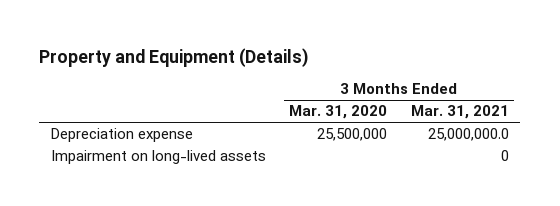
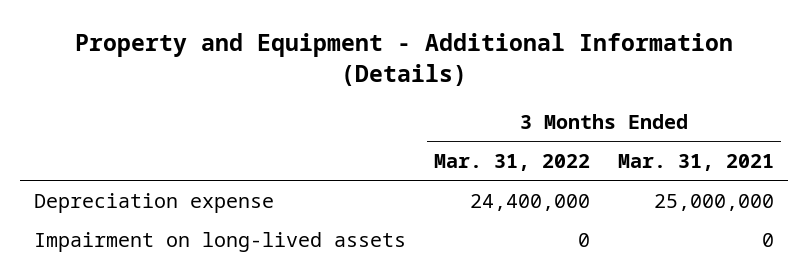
- Property and Equipment (Details)
+ Property and Equipment - Additional Information (Details)
- | 3 Months Ended Mar. 31, 2020 | 3 Months Ended Mar. 31, 2021
+ | 3 Months Ended Mar. 31, 2022 | 3 Months Ended Mar. 31, 2021
- Depreciation expense | 25,500,000 | 25,000,000.0
+ Depreciation expense | 24,400,000 | 25,000,000

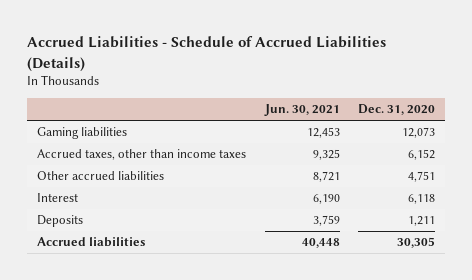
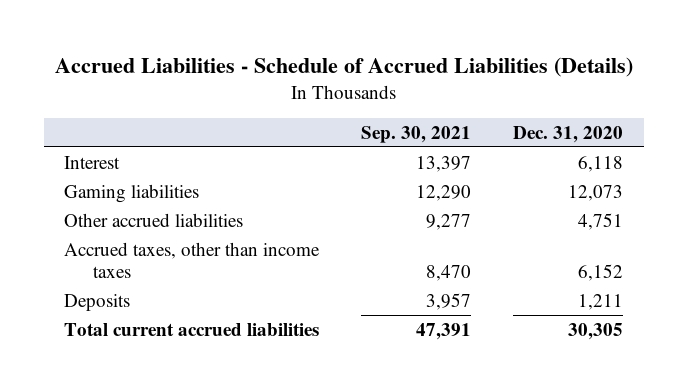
- | Jun. 30, 2021 | Dec. 31, 2020
+ | Sep. 30, 2021 | Dec. 31, 2020
moved up: Interest | 13,397 | 6,118
moved down: Accrued taxes, other than income taxes | 8,470 | 6,152
- Accrued liabilities | 40,448 | 30,305
+ Total current accrued liabilities | 47,391 | 30,305

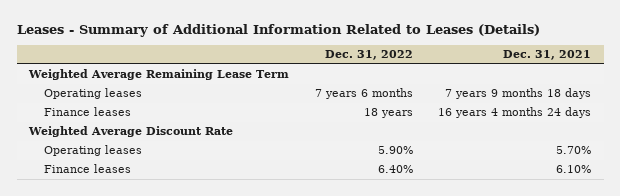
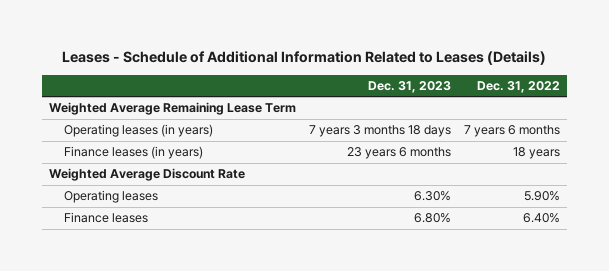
- Leases - Summary of Additional Information Related to Leases (Details)
+ Leases - Schedule of Additional Information Related to Leases (Details)
- | Dec. 31, 2022 | Dec. 31, 2021
+ | Dec. 31, 2023 | Dec. 31, 2022
- Operating leases | 7 years 6 months | 7 years 9 months 18 days
- Finance leases | 18 years | 16 years 4 months 24 days
+ Operating leases (in years) | 7 years 3 months 18 days | 7 years 6 months
+ Finance leases (in years) | 23 years 6 months | 18 years

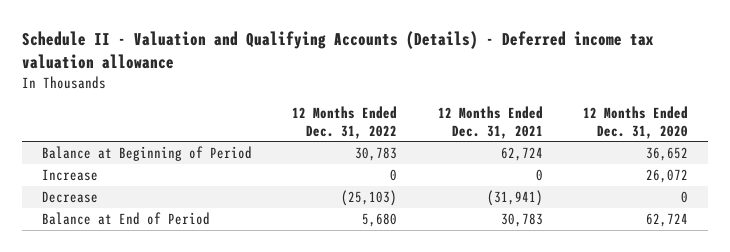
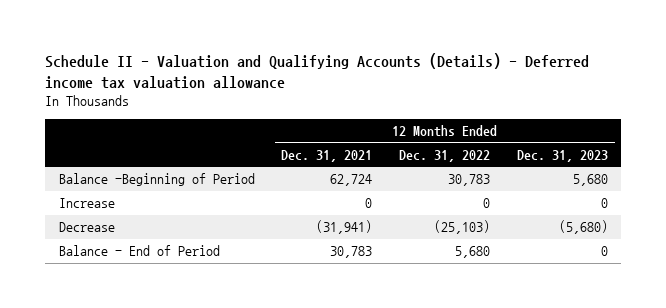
- | 12 Months Ended Dec. 31, 2022 | 12 Months Ended Dec. 31, 2021 | 12 Months Ended Dec. 31, 2020
+ | 12 Months Ended Dec. 31, 2021 | 12 Months Ended Dec. 31, 2022 | 12 Months Ended Dec. 31, 2023
- Balance at Beginning of Period | 30,783 | 62,724 | 36,652
+ Balance -Beginning of Period | 62,724 | 30,783 | 5,680
- Balance at End of Period | 5,680 | 30,783 | 62,724
+ Balance - End of Period | 30,783 | 5,680 | 0

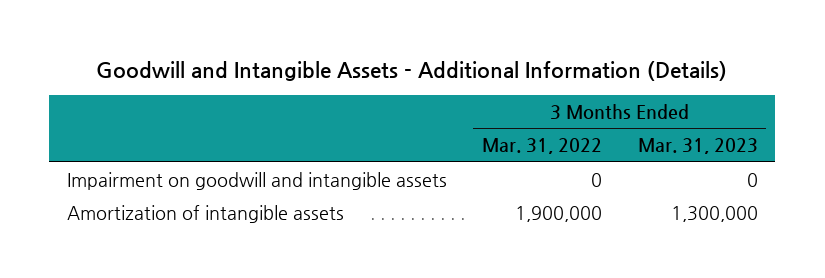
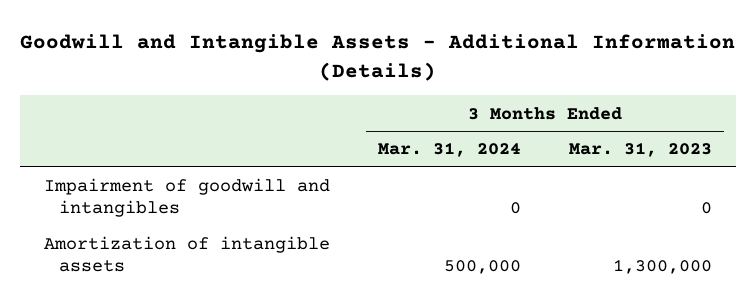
- | 3 Months Ended Mar. 31, 2022 | 3 Months Ended Mar. 31, 2023
+ | 3 Months Ended Mar. 31, 2024 | 3 Months Ended Mar. 31, 2023
- Impairment on goodwill and intangible assets | 0 | 0
+ Impairment of goodwill and intangibles | 0 | 0

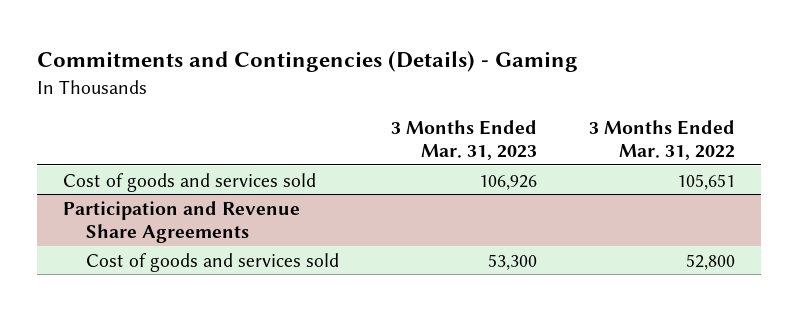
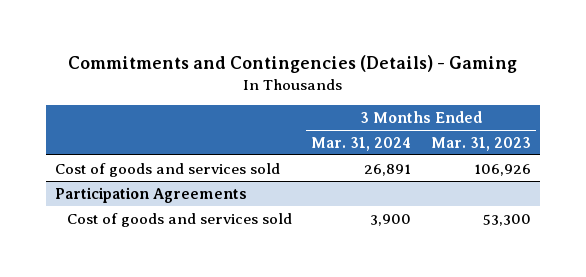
- | 3 Months Ended Mar. 31, 2023 | 3 Months Ended Mar. 31, 2022
+ | 3 Months Ended Mar. 31, 2024 | 3 Months Ended Mar. 31, 2023
- Participation and Revenue Share Agreements
+ Participation Agreements

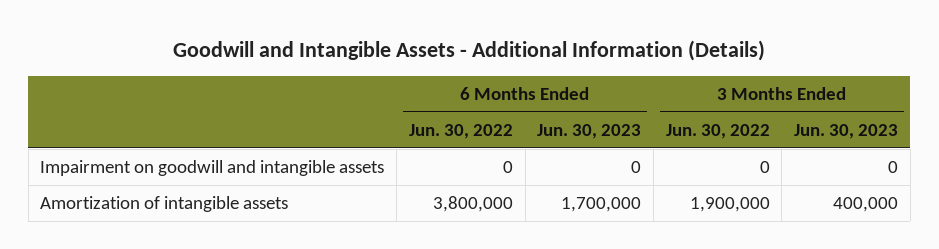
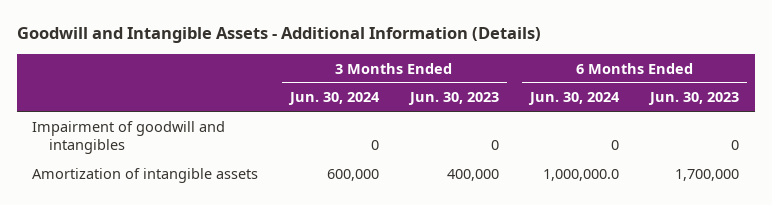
- | 6 Months Ended Jun. 30, 2022 | 6 Months Ended Jun. 30, 2023 | 3 Months Ended Jun. 30, 2022 | 3 Months Ended Jun. 30, 2023
+ | 3 Months Ended Jun. 30, 2024 | 3 Months Ended Jun. 30, 2023 | 6 Months Ended Jun. 30, 2024 | 6 Months Ended Jun. 30, 2023
- Impairment on goodwill and intangible assets | 0 | 0 | 0 | 0
+ Impairment of goodwill and intangibles | 0 | 0 | 0 | 0

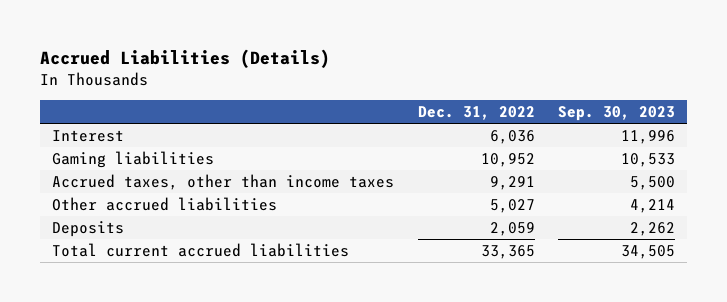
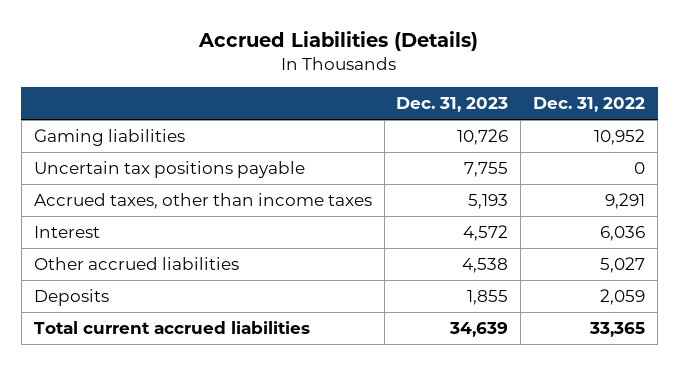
- | Dec. 31, 2022 | Sep. 30, 2023
+ | Dec. 31, 2023 | Dec. 31, 2022
+ Uncertain tax positions payable | 7,755 | 0
moved down: Interest | 4,572 | 6,036

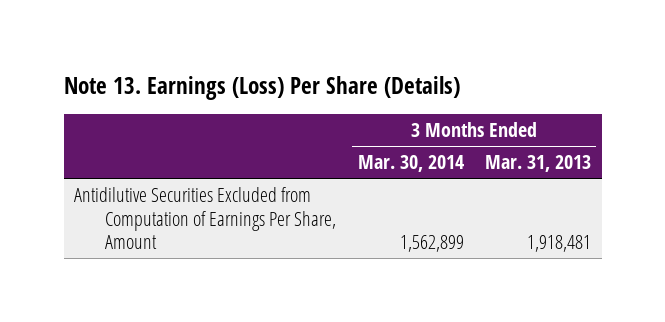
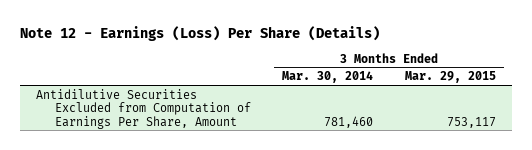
- Note 13. Earnings (Loss) Per Share (Details)
+ Note 12 - Earnings (Loss) Per Share (Details)
- | 3 Months Ended Mar. 30, 2014 | 3 Months Ended Mar. 31, 2013
+ | 3 Months Ended Mar. 30, 2014 | 3 Months Ended Mar. 29, 2015
- Antidilutive Securities Excluded from Computation of Earnings Per Share, Amount | 1,562,899 | 1,918,481
+ Antidilutive Securities Excluded from Computation of Earnings Per Share, Amount | 781,460 | 753,117

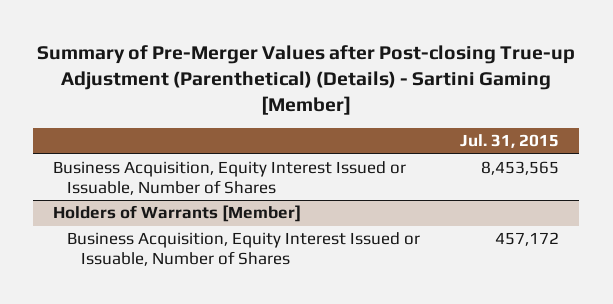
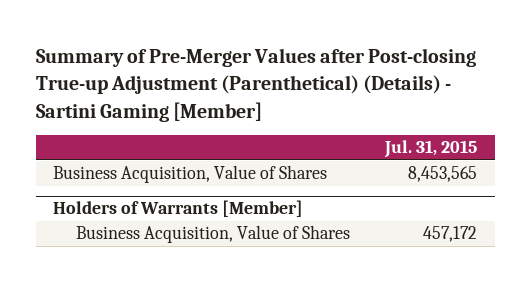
- Business Acquisition, Equity Interest Issued or Issuable, Number of Shares | 8,453,565
+ Business Acquisition, Value of Shares | 8,453,565
@ Holders of Warrants [Member]
- Business Acquisition, Equity Interest Issued or Issuable, Number of Shares | 457,172
+ Business Acquisition, Value of Shares | 457,172

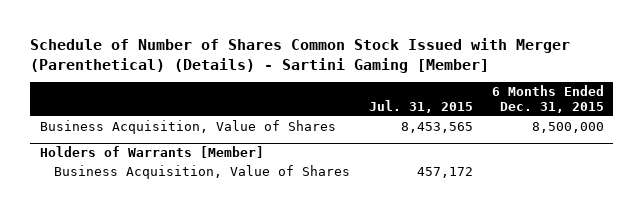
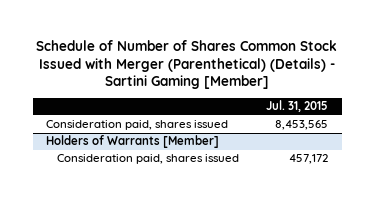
- | Jul. 31, 2015 | 6 Months Ended Dec. 31, 2015
+ | Jul. 31, 2015
- Business Acquisition, Value of Shares | 8,453,565 | 8,500,000
+ Consideration paid, shares issued | 8,453,565
@ Holders of Warrants [Member]
- Business Acquisition, Value of Shares | 457,172 |
+ Consideration paid, shares issued | 457,172

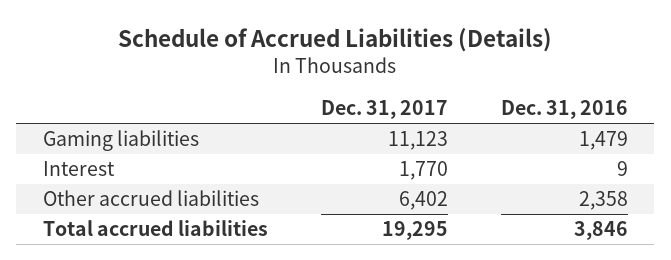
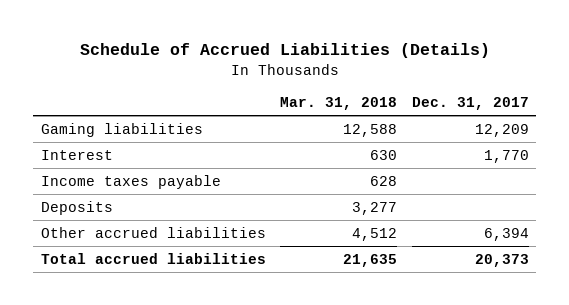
- | Dec. 31, 2017 | Dec. 31, 2016
+ | Mar. 31, 2018 | Dec. 31, 2017
- Gaming liabilities | 11,123 | 1,479
+ Gaming liabilities | 12,588 | 12,209
- Other accrued liabilities | 6,402 | 2,358
- Total accrued liabilities | 19,295 | 3,846
+ Income taxes payable | 628 |
+ Deposits | 3,277 |
+ Other accrued liabilities | 4,512 | 6,394
+ Total accrued liabilities | 21,635 | 20,373

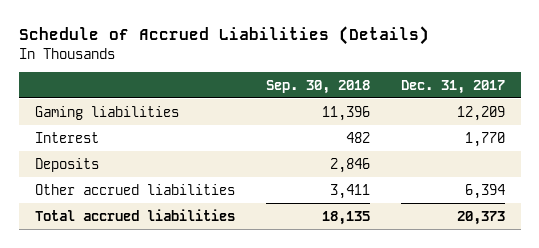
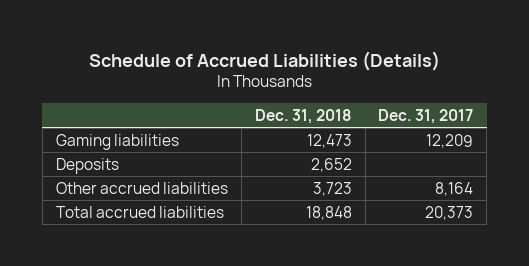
- | Sep. 30, 2018 | Dec. 31, 2017
+ | Dec. 31, 2018 | Dec. 31, 2017
- Interest | 482 | 1,770
- Other accrued liabilities | 3,411 | 6,394
+ Other accrued liabilities | 3,723 | 8,164

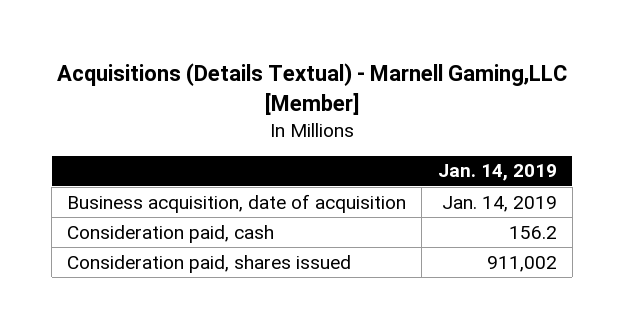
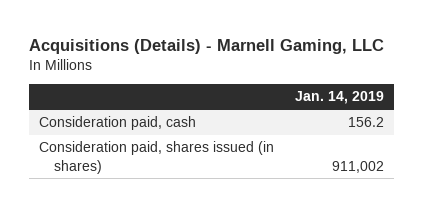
- Acquisitions (Details Textual) - Marnell Gaming,LLC [Member]
+ Acquisitions (Details) - Marnell Gaming, LLC
- Business acquisition, date of acquisition | Jan. 14, 2019
- Consideration paid, shares issued | 911,002
+ Consideration paid, shares issued (in shares) | 911,002

